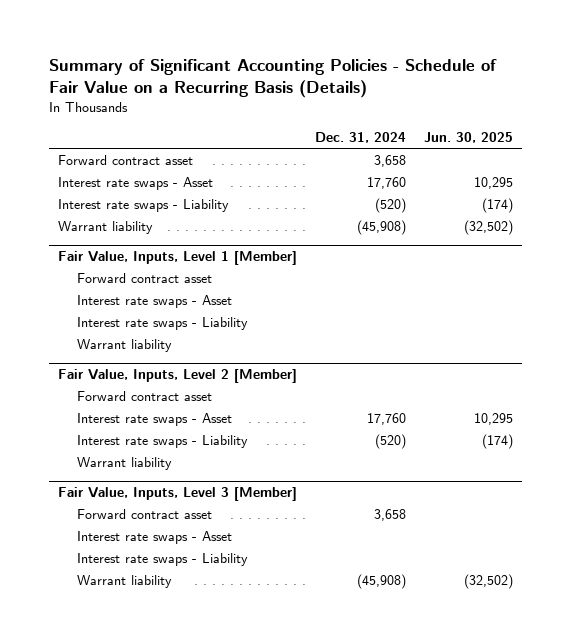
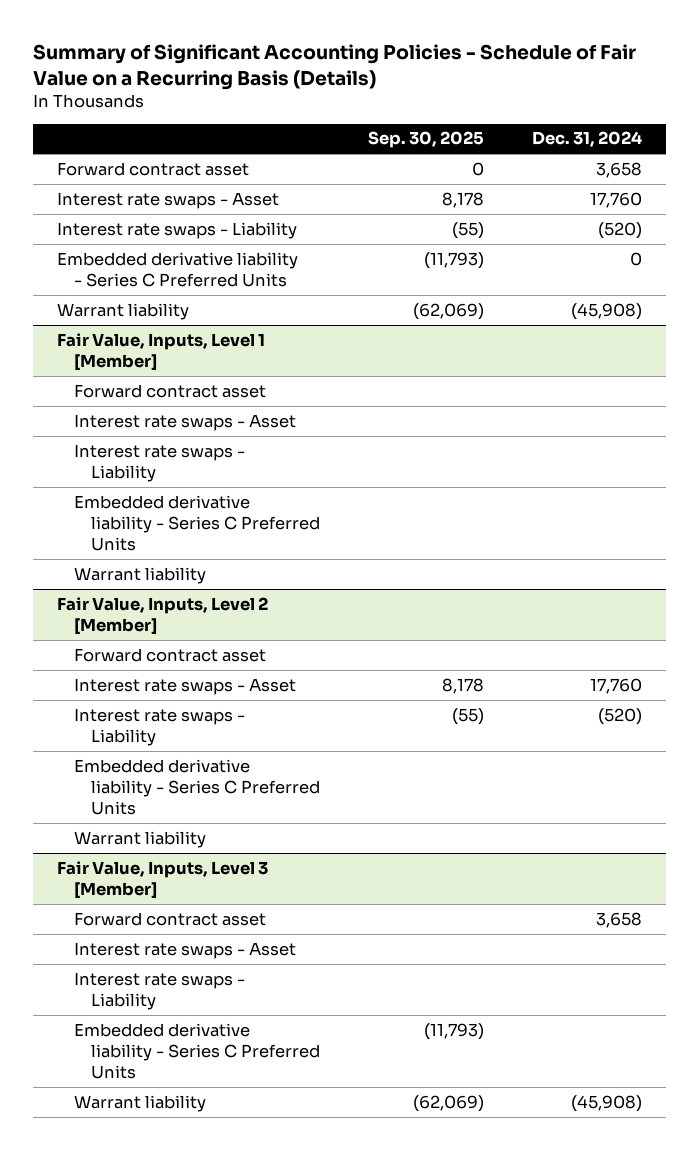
- | Dec. 31, 2024 | Jun. 30, 2025
+ | Sep. 30, 2025 | Dec. 31, 2024
+ Embedded derivative liability - Series C Preferred Units | (11,793) | 0
@ Fair Value, Inputs, Level 1 [Member]
+ Embedded derivative liability - Series C Preferred Units
@ Fair Value, Inputs, Level 2 [Member]
+ Embedded derivative liability - Series C Preferred Units
@ Fair Value, Inputs, Level 3 [Member]
+ Embedded derivative liability - Series C Preferred Units | (11,793) |

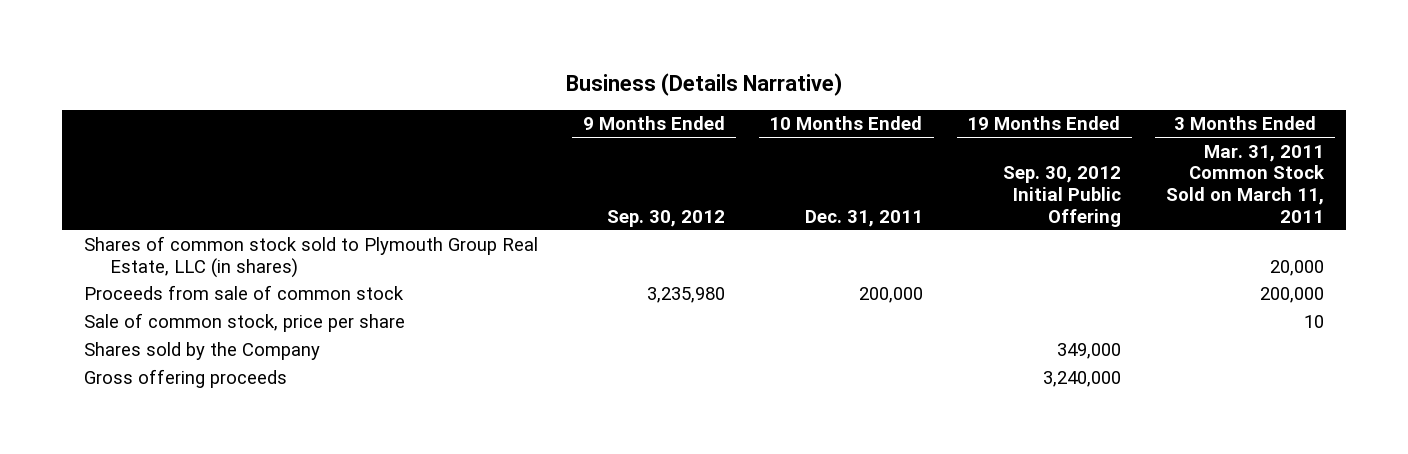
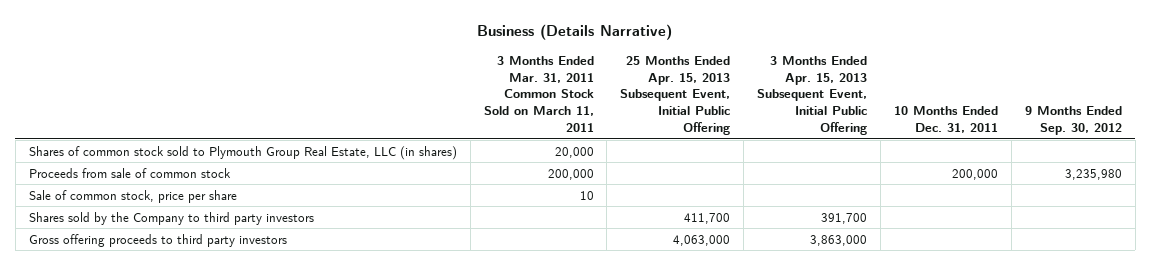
- | 9 Months Ended Sep. 30, 2012 | 10 Months Ended Dec. 31, 2011 | 19 Months Ended Sep. 30, 2012 Initial Public Offering | 3 Months Ended Mar. 31, 2011 Common Stock Sold on March 11, 2011
+ | 3 Months Ended Mar. 31, 2011 Common Stock Sold on March 11, 2011 | 25 Months Ended Apr. 15, 2013 Subsequent Event, Initial Public Offering | 3 Months Ended Apr. 15, 2013 Subsequent Event, Initial Public Offering | 10 Months Ended Dec. 31, 2011 | 9 Months Ended Sep. 30, 2012
- Shares sold by the Company | | | 349,000 |
- Gross offering proceeds | | | 3,240,000 |
+ Shares sold by the Company to third party investors | | 411,700 | 391,700 | |
+ Gross offering proceeds to third party investors | | 4,063,000 | 3,863,000 | |

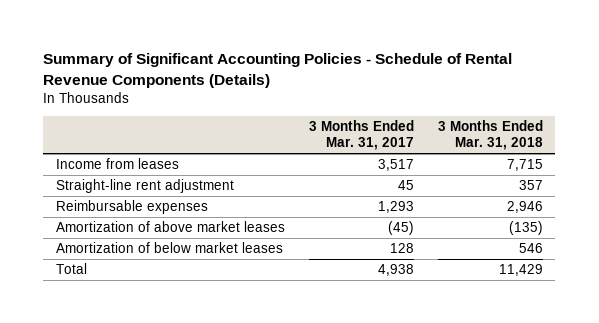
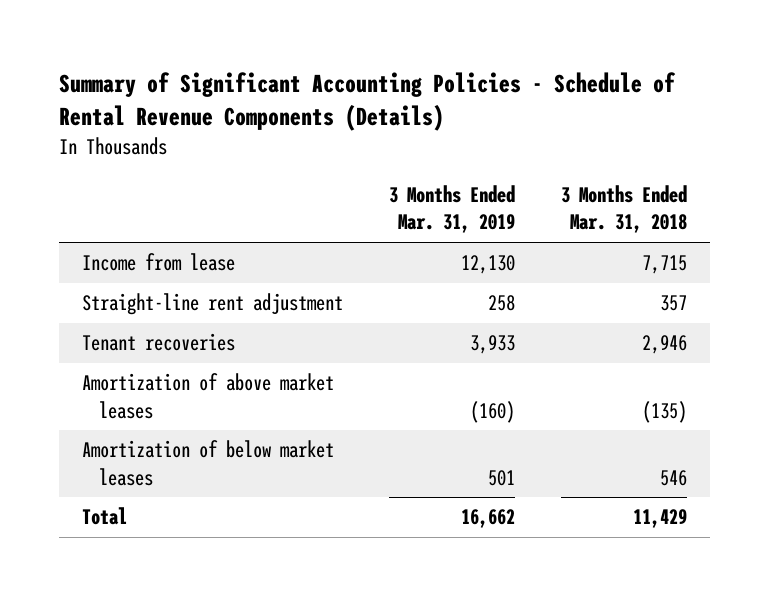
- | 3 Months Ended Mar. 31, 2017 | 3 Months Ended Mar. 31, 2018
+ | 3 Months Ended Mar. 31, 2019 | 3 Months Ended Mar. 31, 2018
- Income from leases | 3,517 | 7,715
+ Income from lease | 12,130 | 7,715
- Reimbursable expenses | 1,293 | 2,946
+ Tenant recoveries | 3,933 | 2,946

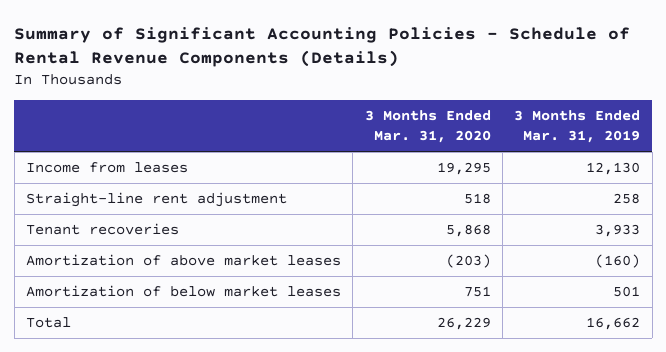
- | 3 Months Ended Mar. 31, 2019 | 3 Months Ended Mar. 31, 2018
+ | 3 Months Ended Mar. 31, 2020 | 3 Months Ended Mar. 31, 2019
- Income from lease | 12,130 | 7,715
+ Income from leases | 19,295 | 12,130

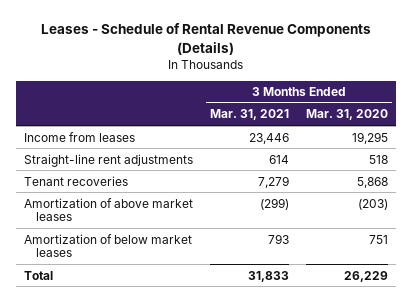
- Summary of Significant Accounting Policies - Schedule of Rental Revenue Components (Details)
+ Leases - Schedule of Rental Revenue Components (Details)
- | 3 Months Ended Mar. 31, 2020 | 3 Months Ended Mar. 31, 2019
+ | 3 Months Ended Mar. 31, 2021 | 3 Months Ended Mar. 31, 2020
- Straight-line rent adjustment | 518 | 258
+ Straight-line rent adjustments | 614 | 518

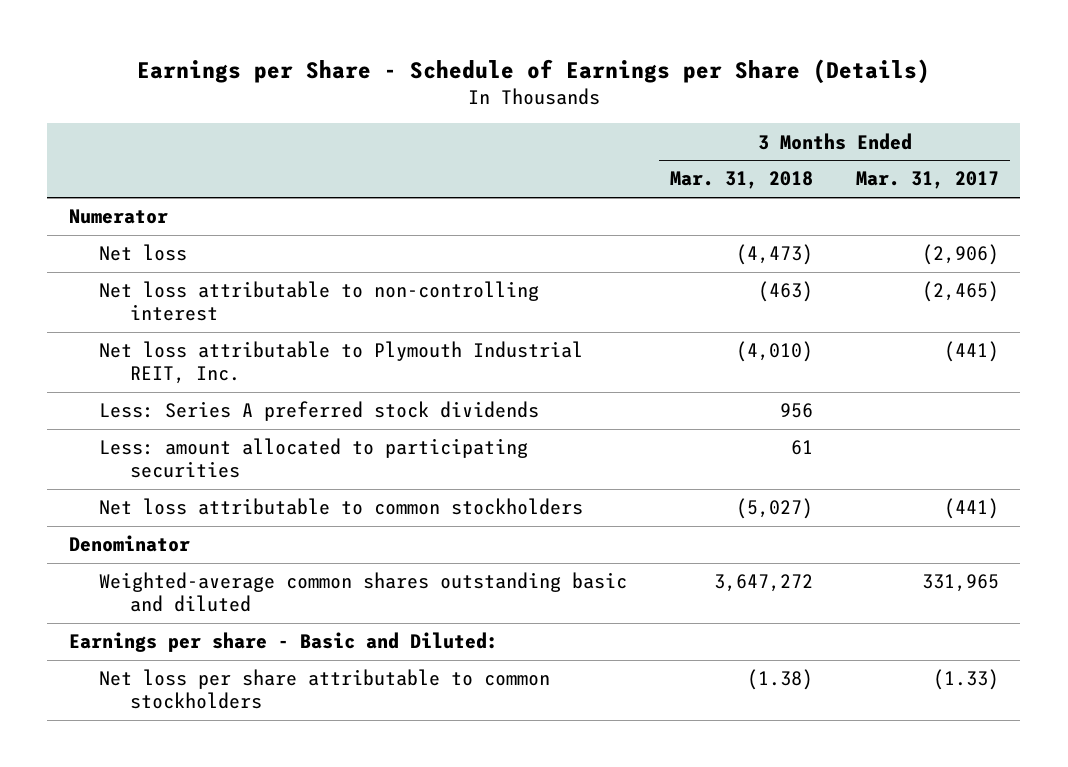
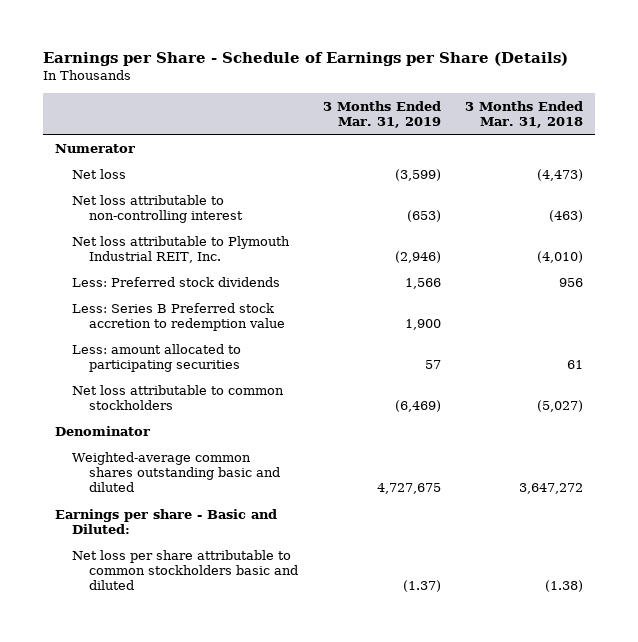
- | 3 Months Ended Mar. 31, 2018 | 3 Months Ended Mar. 31, 2017
+ | 3 Months Ended Mar. 31, 2019 | 3 Months Ended Mar. 31, 2018
- Less: Series A preferred stock dividends | 956 |
+ Less: Preferred stock dividends | 1,566 | 956
+ Less: Series B Preferred stock accretion to redemption value | 1,900 |
- Net loss per share attributable to common stockholders | (1.38) | (1.33)
+ Net loss per share attributable to common stockholders basic and diluted | (1.37) | (1.38)

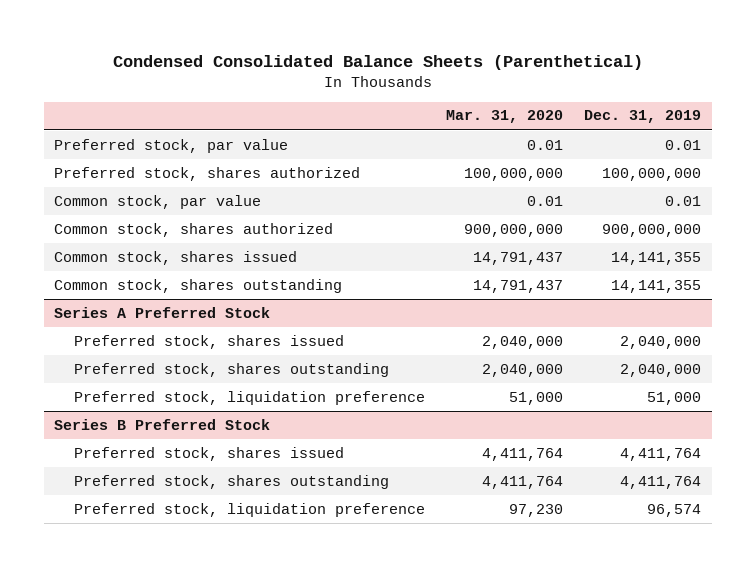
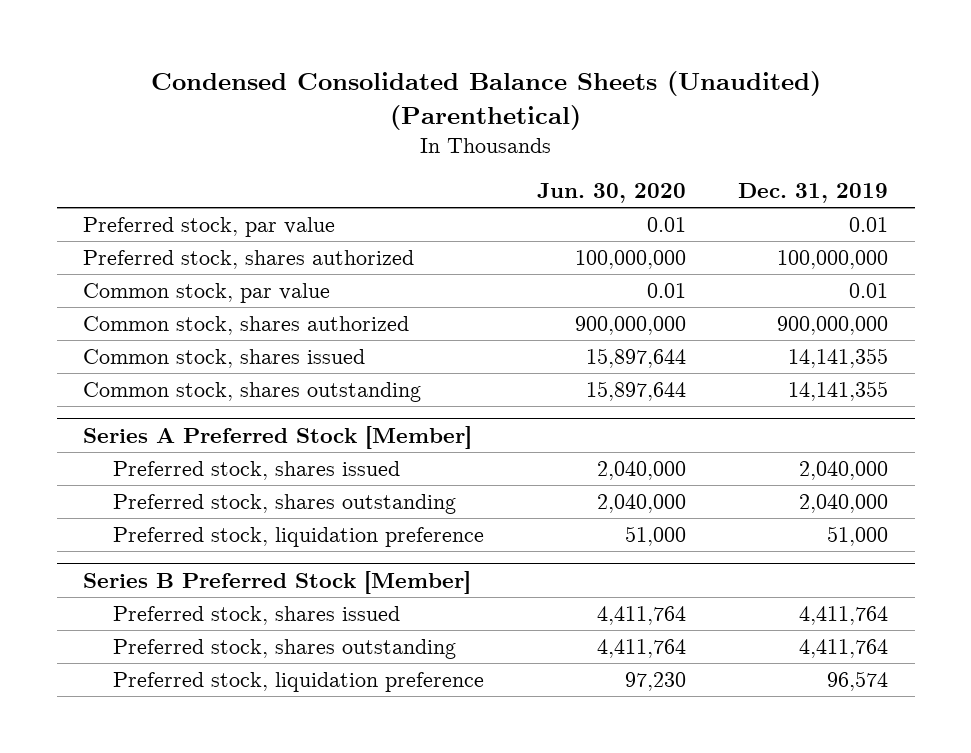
- Condensed Consolidated Balance Sheets (Parenthetical)
+ Condensed Consolidated Balance Sheets (Unaudited) (Parenthetical)
- | Mar. 31, 2020 | Dec. 31, 2019
+ | Jun. 30, 2020 | Dec. 31, 2019
- Series A Preferred Stock
+ Series A Preferred Stock [Member]
- Series B Preferred Stock
+ Series B Preferred Stock [Member]

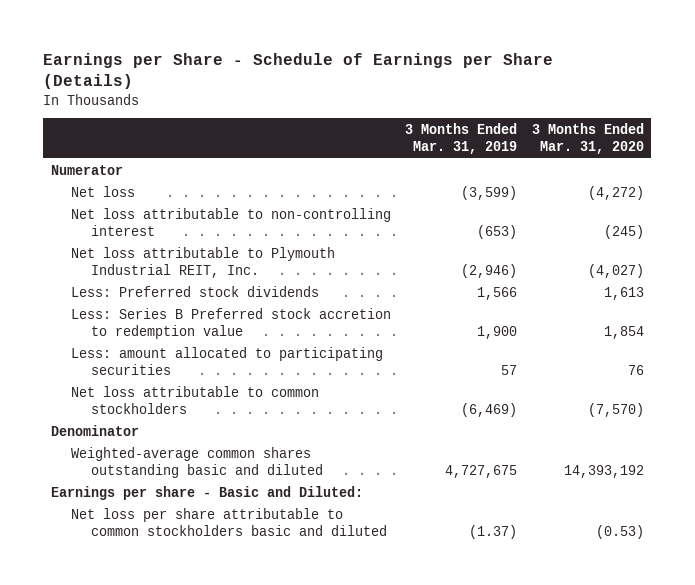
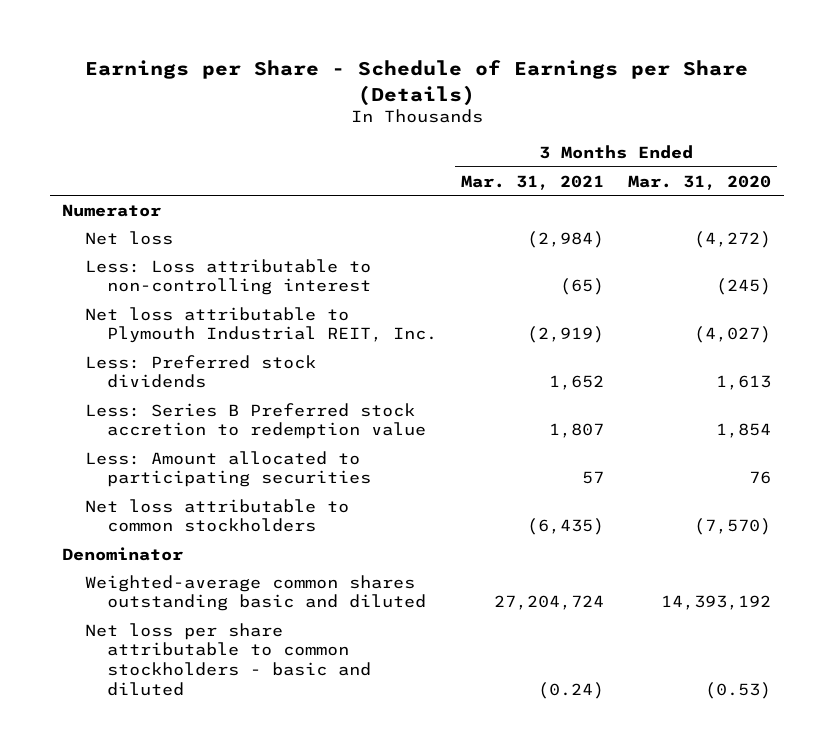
- | 3 Months Ended Mar. 31, 2019 | 3 Months Ended Mar. 31, 2020
+ | 3 Months Ended Mar. 31, 2021 | 3 Months Ended Mar. 31, 2020
- Net loss attributable to non-controlling interest | (653) | (245)
+ Less: Loss attributable to non-controlling interest | (65) | (245)
- Less: amount allocated to participating securities | 57 | 76
+ Less: Amount allocated to participating securities | 57 | 76
- Earnings per share - Basic and Diluted:
- Net loss per share attributable to common stockholders basic and diluted | (1.37) | (0.53)
+ Net loss per share attributable to common stockholders - basic and diluted | (0.24) | (0.53)

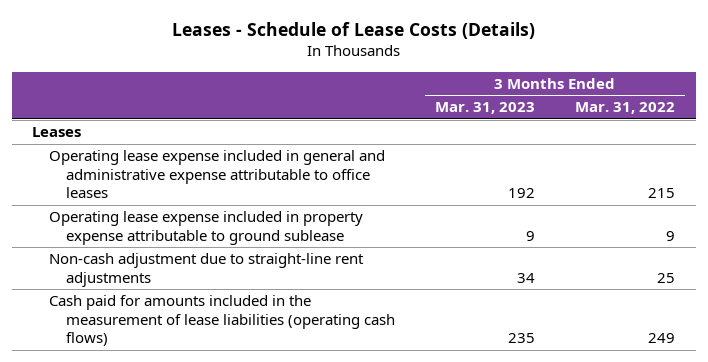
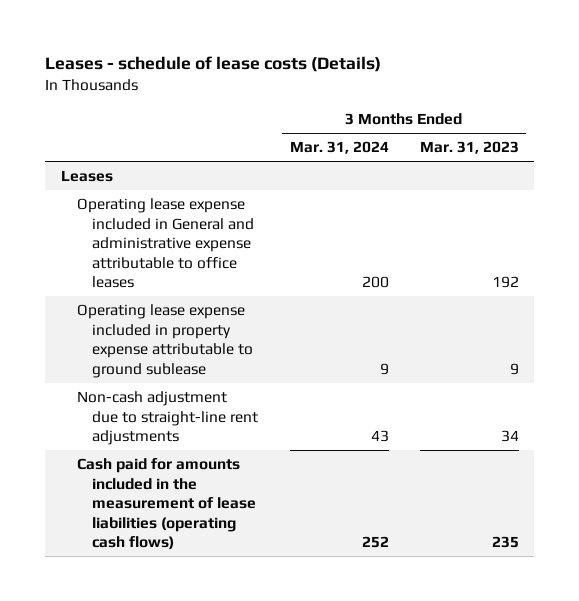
- Leases - Schedule of Lease Costs (Details)
+ Leases - schedule of lease costs (Details)
- | 3 Months Ended Mar. 31, 2023 | 3 Months Ended Mar. 31, 2022
+ | 3 Months Ended Mar. 31, 2024 | 3 Months Ended Mar. 31, 2023
- Operating lease expense included in general and administrative expense attributable to office leases | 192 | 215
+ Operating lease expense included in General and administrative expense attributable to office leases | 200 | 192

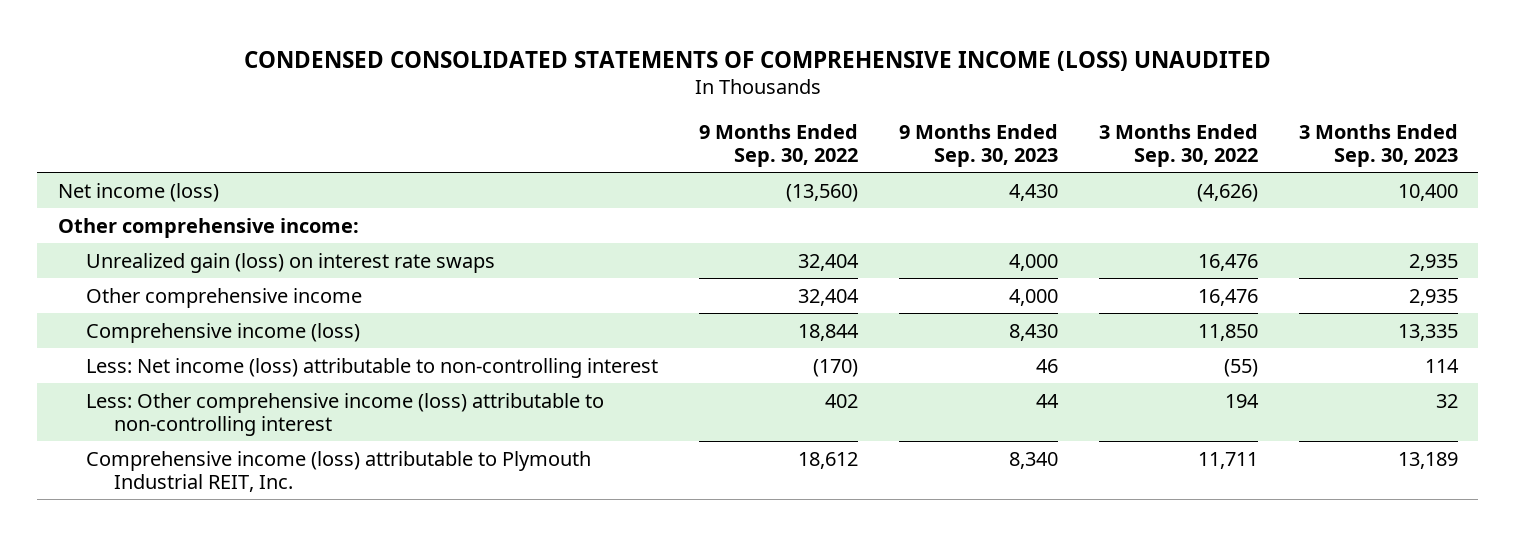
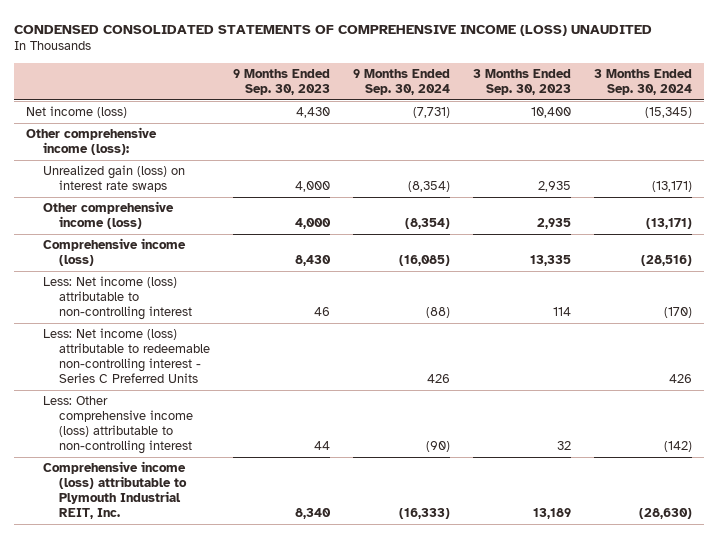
- | 9 Months Ended Sep. 30, 2022 | 9 Months Ended Sep. 30, 2023 | 3 Months Ended Sep. 30, 2022 | 3 Months Ended Sep. 30, 2023
+ | 9 Months Ended Sep. 30, 2023 | 9 Months Ended Sep. 30, 2024 | 3 Months Ended Sep. 30, 2023 | 3 Months Ended Sep. 30, 2024
- Other comprehensive income:
+ Other comprehensive income (loss):
- Other comprehensive income | 32,404 | 4,000 | 16,476 | 2,935
+ Other comprehensive income (loss) | 4,000 | (8,354) | 2,935 | (13,171)
+ Less: Net income (loss) attributable to redeemable non-controlling interest - Series C Preferred Units | | 426 | | 426

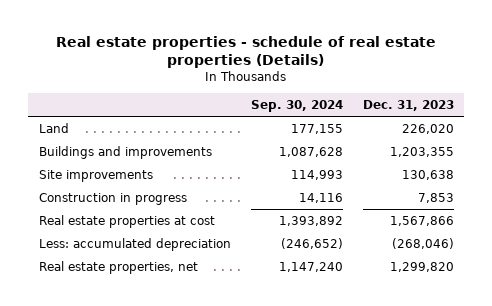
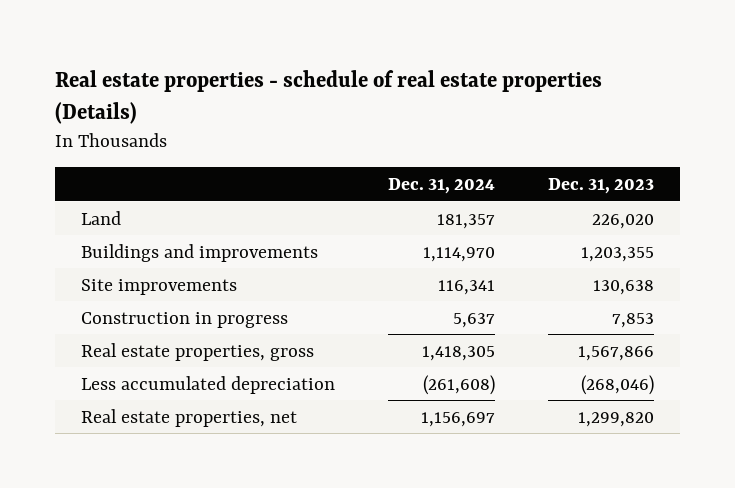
- | Sep. 30, 2024 | Dec. 31, 2023
+ | Dec. 31, 2024 | Dec. 31, 2023
- Real estate properties at cost | 1,393,892 | 1,567,866
- Less: accumulated depreciation | (246,652) | (268,046)
+ Real estate properties, gross | 1,418,305 | 1,567,866
+ Less accumulated depreciation | (261,608) | (268,046)

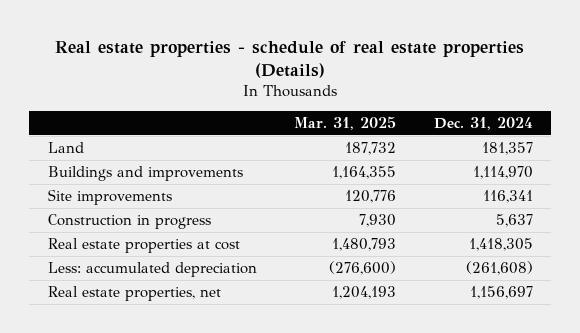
- | Dec. 31, 2024 | Dec. 31, 2023
+ | Mar. 31, 2025 | Dec. 31, 2024
- Real estate properties, gross | 1,418,305 | 1,567,866
- Less accumulated depreciation | (261,608) | (268,046)
+ Real estate properties at cost | 1,480,793 | 1,418,305
+ Less: accumulated depreciation | (276,600) | (261,608)

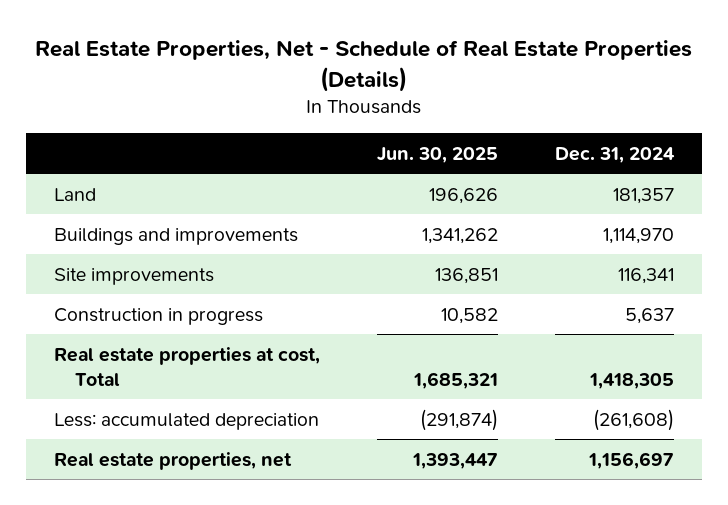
- Real estate properties - schedule of real estate properties (Details)
+ Real Estate Properties, Net - Schedule of Real Estate Properties (Details)
- | Mar. 31, 2025 | Dec. 31, 2024
+ | Jun. 30, 2025 | Dec. 31, 2024
- Real estate properties at cost | 1,480,793 | 1,418,305
+ Real estate properties at cost, Total | 1,685,321 | 1,418,305

